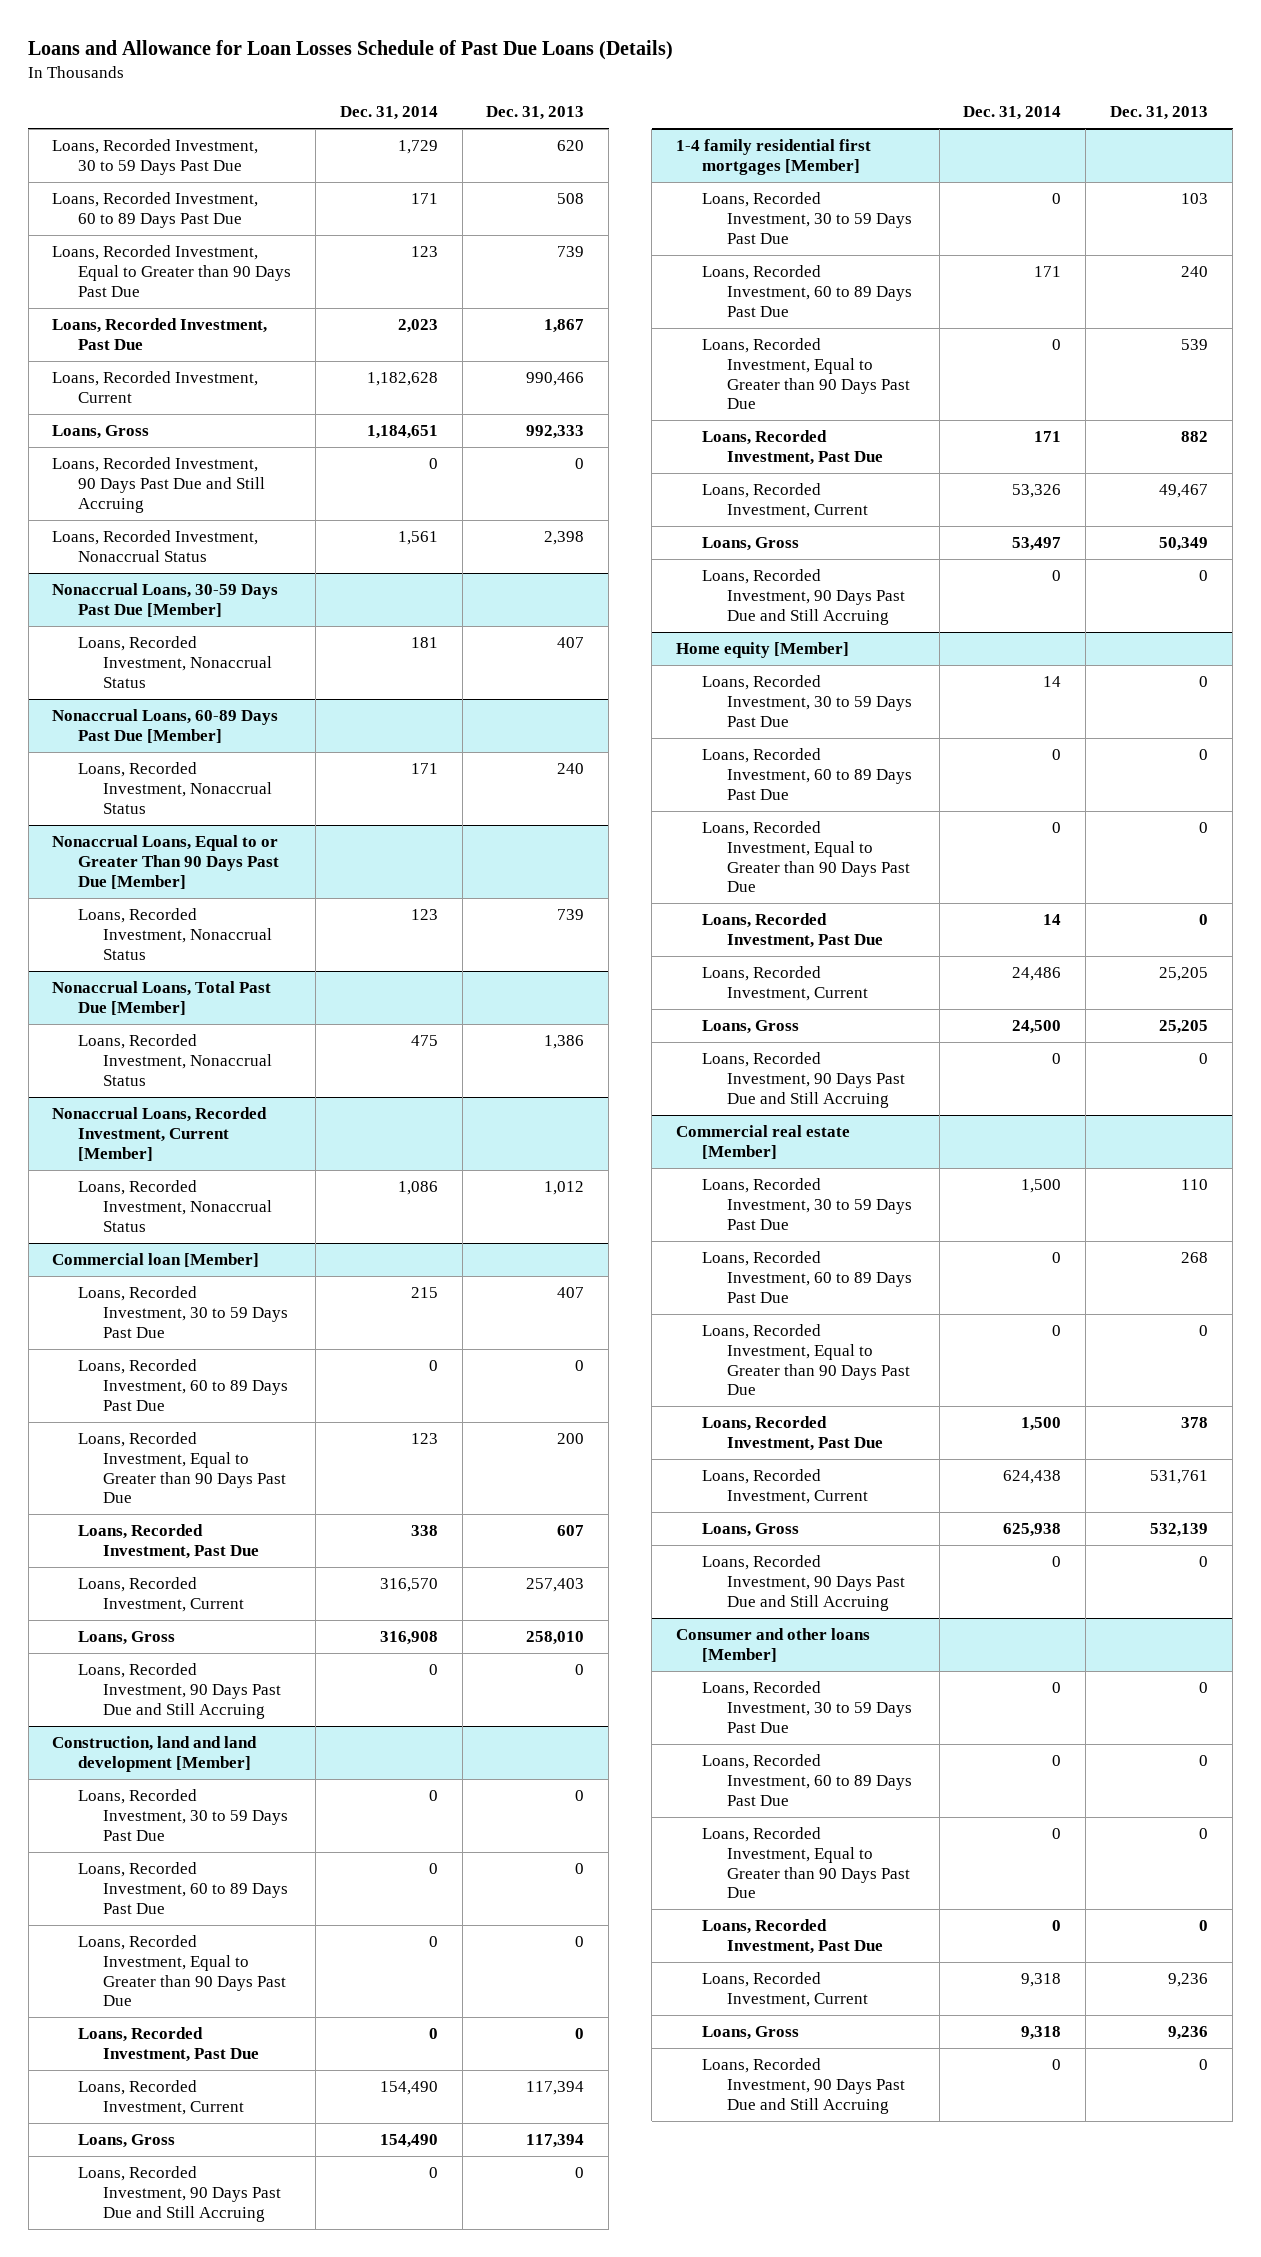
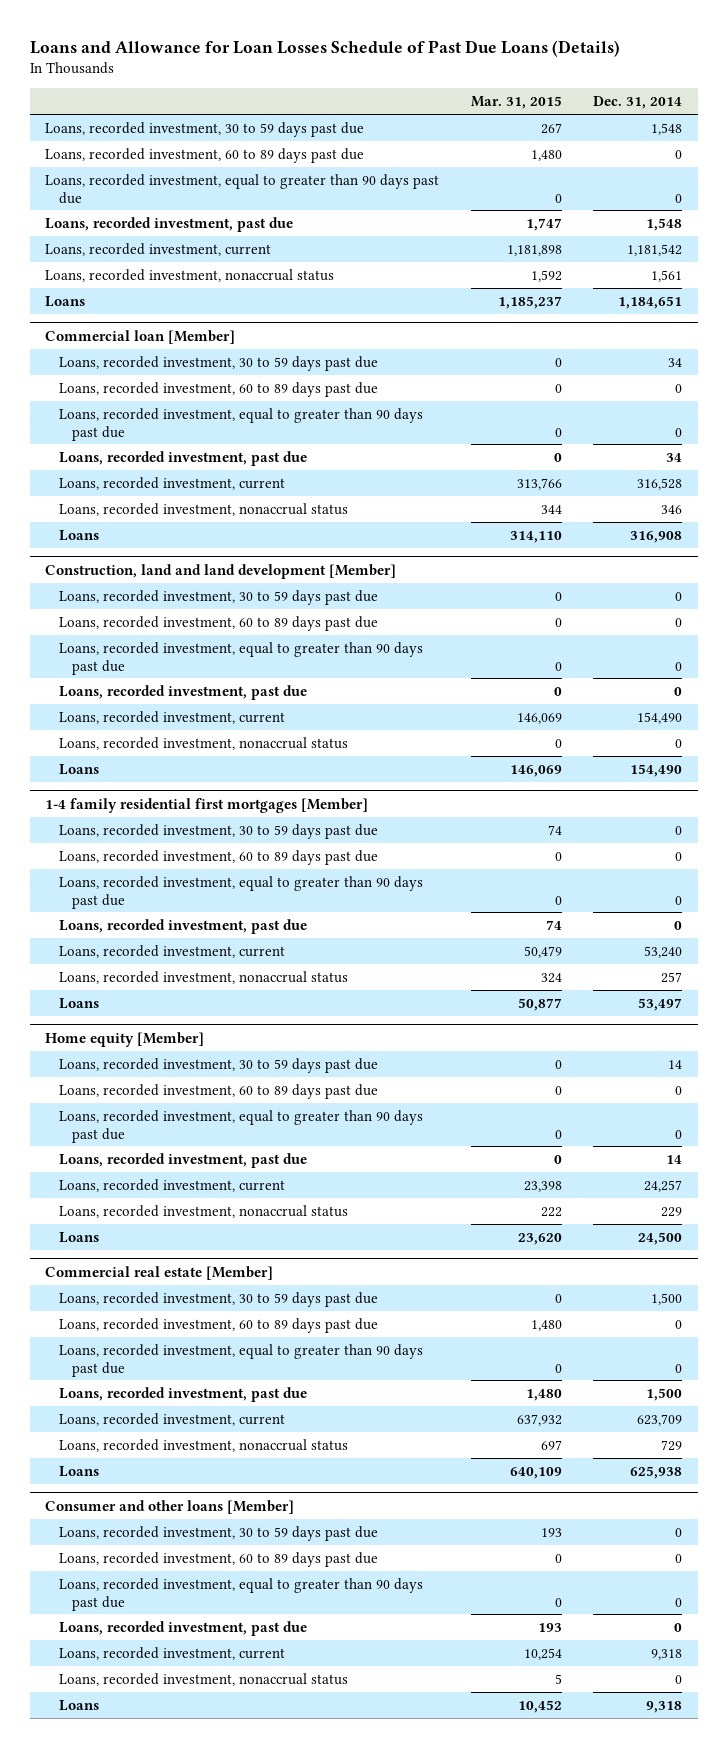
- | Dec. 31, 2014 | Dec. 31, 2013
+ | Mar. 31, 2015 | Dec. 31, 2014
- Loans, Recorded Investment, 30 to 59 Days Past Due | 1,729 | 620
- Loans, Recorded Investment, 60 to 89 Days Past Due | 171 | 508
- Loans, Recorded Investment, Equal to Greater than 90 Days Past Due | 123 | 739
- Loans, Recorded Investment, Past Due | 2,023 | 1,867
- Loans, Recorded Investment, Current | 1,182,628 | 990,466
- Loans, Gross | 1,184,651 | 992,333
- Loans, Recorded Investment, 90 Days Past Due and Still Accruing | 0 | 0
- Loans, Recorded Investment, Nonaccrual Status | 1,561 | 2,398
- Nonaccrual Loans, 30-59 Days Past Due [Member]
- Loans, Recorded Investment, Nonaccrual Status | 181 | 407
- Nonaccrual Loans, 60-89 Days Past Due [Member]
- Loans, Recorded Investment, Nonaccrual Status | 171 | 240
- Nonaccrual Loans, Equal to or Greater Than 90 Days Past Due [Member]
- Loans, Recorded Investment, Nonaccrual Status | 123 | 739
- Nonaccrual Loans, Total Past Due [Member]
- Loans, Recorded Investment, Nonaccrual Status | 475 | 1,386
- Nonaccrual Loans, Recorded Investment, Current [Member]
- Loans, Recorded Investment, Nonaccrual Status | 1,086 | 1,012
+ Loans, recorded investment, 30 to 59 days past due | 267 | 1,548
+ Loans, recorded investment, 60 to 89 days past due | 1,480 | 0
+ Loans, recorded investment, equal to greater than 90 days past due | 0 | 0
+ Loans, recorded investment, past due | 1,747 | 1,548
+ Loans, recorded investment, current | 1,181,898 | 1,181,542
+ Loans, recorded investment, nonaccrual status | 1,592 | 1,561
+ Loans | 1,185,237 | 1,184,651
@ Commercial loan [Member]
- Loans, Recorded Investment, 30 to 59 Days Past Due | 215 | 407
- Loans, Recorded Investment, 60 to 89 Days Past Due | 0 | 0
- Loans, Recorded Investment, Equal to Greater than 90 Days Past Due | 123 | 200
- Loans, Recorded Investment, Past Due | 338 | 607
- Loans, Recorded Investment, Current | 316,570 | 257,403
- Loans, Gross | 316,908 | 258,010
- Loans, Recorded Investment, 90 Days Past Due and Still Accruing | 0 | 0
+ Loans, recorded investment, 30 to 59 days past due | 0 | 34
+ Loans, recorded investment, 60 to 89 days past due | 0 | 0
+ Loans, recorded investment, equal to greater than 90 days past due | 0 | 0
+ Loans, recorded investment, past due | 0 | 34
+ Loans, recorded investment, current | 313,766 | 316,528
+ Loans, recorded investment, nonaccrual status | 344 | 346
+ Loans | 314,110 | 316,908
@ Construction, land and land development [Member]
- Loans, Recorded Investment, 30 to 59 Days Past Due | 0 | 0
- Loans, Recorded Investment, 60 to 89 Days Past Due | 0 | 0
- Loans, Recorded Investment, Equal to Greater than 90 Days Past Due | 0 | 0
- Loans, Recorded Investment, Past Due | 0 | 0
- Loans, Recorded Investment, Current | 154,490 | 117,394
- Loans, Gross | 154,490 | 117,394
- Loans, Recorded Investment, 90 Days Past Due and Still Accruing | 0 | 0
+ Loans, recorded investment, 30 to 59 days past due | 0 | 0
+ Loans, recorded investment, 60 to 89 days past due | 0 | 0
+ Loans, recorded investment, equal to greater than 90 days past due | 0 | 0
+ Loans, recorded investment, past due | 0 | 0
+ Loans, recorded investment, current | 146,069 | 154,490
+ Loans, recorded investment, nonaccrual status | 0 | 0
+ Loans | 146,069 | 154,490
@ 1-4 family residential first mortgages [Member]
- Loans, Recorded Investment, 30 to 59 Days Past Due | 0 | 103
- Loans, Recorded Investment, 60 to 89 Days Past Due | 171 | 240
- Loans, Recorded Investment, Equal to Greater than 90 Days Past Due | 0 | 539
- Loans, Recorded Investment, Past Due | 171 | 882
- Loans, Recorded Investment, Current | 53,326 | 49,467
- Loans, Gross | 53,497 | 50,349
- Loans, Recorded Investment, 90 Days Past Due and Still Accruing | 0 | 0
+ Loans, recorded investment, 30 to 59 days past due | 74 | 0
+ Loans, recorded investment, 60 to 89 days past due | 0 | 0
+ Loans, recorded investment, equal to greater than 90 days past due | 0 | 0
+ Loans, recorded investment, past due | 74 | 0
+ Loans, recorded investment, current | 50,479 | 53,240
+ Loans, recorded investment, nonaccrual status | 324 | 257
+ Loans | 50,877 | 53,497
@ Home equity [Member]
- Loans, Recorded Investment, 30 to 59 Days Past Due | 14 | 0
- Loans, Recorded Investment, 60 to 89 Days Past Due | 0 | 0
- Loans, Recorded Investment, Equal to Greater than 90 Days Past Due | 0 | 0
- Loans, Recorded Investment, Past Due | 14 | 0
- Loans, Recorded Investment, Current | 24,486 | 25,205
- Loans, Gross | 24,500 | 25,205
- Loans, Recorded Investment, 90 Days Past Due and Still Accruing | 0 | 0
+ Loans, recorded investment, 30 to 59 days past due | 0 | 14
+ Loans, recorded investment, 60 to 89 days past due | 0 | 0
+ Loans, recorded investment, equal to greater than 90 days past due | 0 | 0
+ Loans, recorded investment, past due | 0 | 14
+ Loans, recorded investment, current | 23,398 | 24,257
+ Loans, recorded investment, nonaccrual status | 222 | 229
+ Loans | 23,620 | 24,500
@ Commercial real estate [Member]
- Loans, Recorded Investment, 30 to 59 Days Past Due | 1,500 | 110
- Loans, Recorded Investment, 60 to 89 Days Past Due | 0 | 268
- Loans, Recorded Investment, Equal to Greater than 90 Days Past Due | 0 | 0
- Loans, Recorded Investment, Past Due | 1,500 | 378
- Loans, Recorded Investment, Current | 624,438 | 531,761
- Loans, Gross | 625,938 | 532,139
- Loans, Recorded Investment, 90 Days Past Due and Still Accruing | 0 | 0
+ Loans, recorded investment, 30 to 59 days past due | 0 | 1,500
+ Loans, recorded investment, 60 to 89 days past due | 1,480 | 0
+ Loans, recorded investment, equal to greater than 90 days past due | 0 | 0
+ Loans, recorded investment, past due | 1,480 | 1,500
+ Loans, recorded investment, current | 637,932 | 623,709
+ Loans, recorded investment, nonaccrual status | 697 | 729
+ Loans | 640,109 | 625,938
@ Consumer and other loans [Member]
- Loans, Recorded Investment, 30 to 59 Days Past Due | 0 | 0
- Loans, Recorded Investment, 60 to 89 Days Past Due | 0 | 0
- Loans, Recorded Investment, Equal to Greater than 90 Days Past Due | 0 | 0
- Loans, Recorded Investment, Past Due | 0 | 0
- Loans, Recorded Investment, Current | 9,318 | 9,236
- Loans, Gross | 9,318 | 9,236
- Loans, Recorded Investment, 90 Days Past Due and Still Accruing | 0 | 0
+ Loans, recorded investment, 30 to 59 days past due | 193 | 0
+ Loans, recorded investment, 60 to 89 days past due | 0 | 0
+ Loans, recorded investment, equal to greater than 90 days past due | 0 | 0
+ Loans, recorded investment, past due | 193 | 0
+ Loans, recorded investment, current | 10,254 | 9,318
+ Loans, recorded investment, nonaccrual status | 5 | 0
+ Loans | 10,452 | 9,318

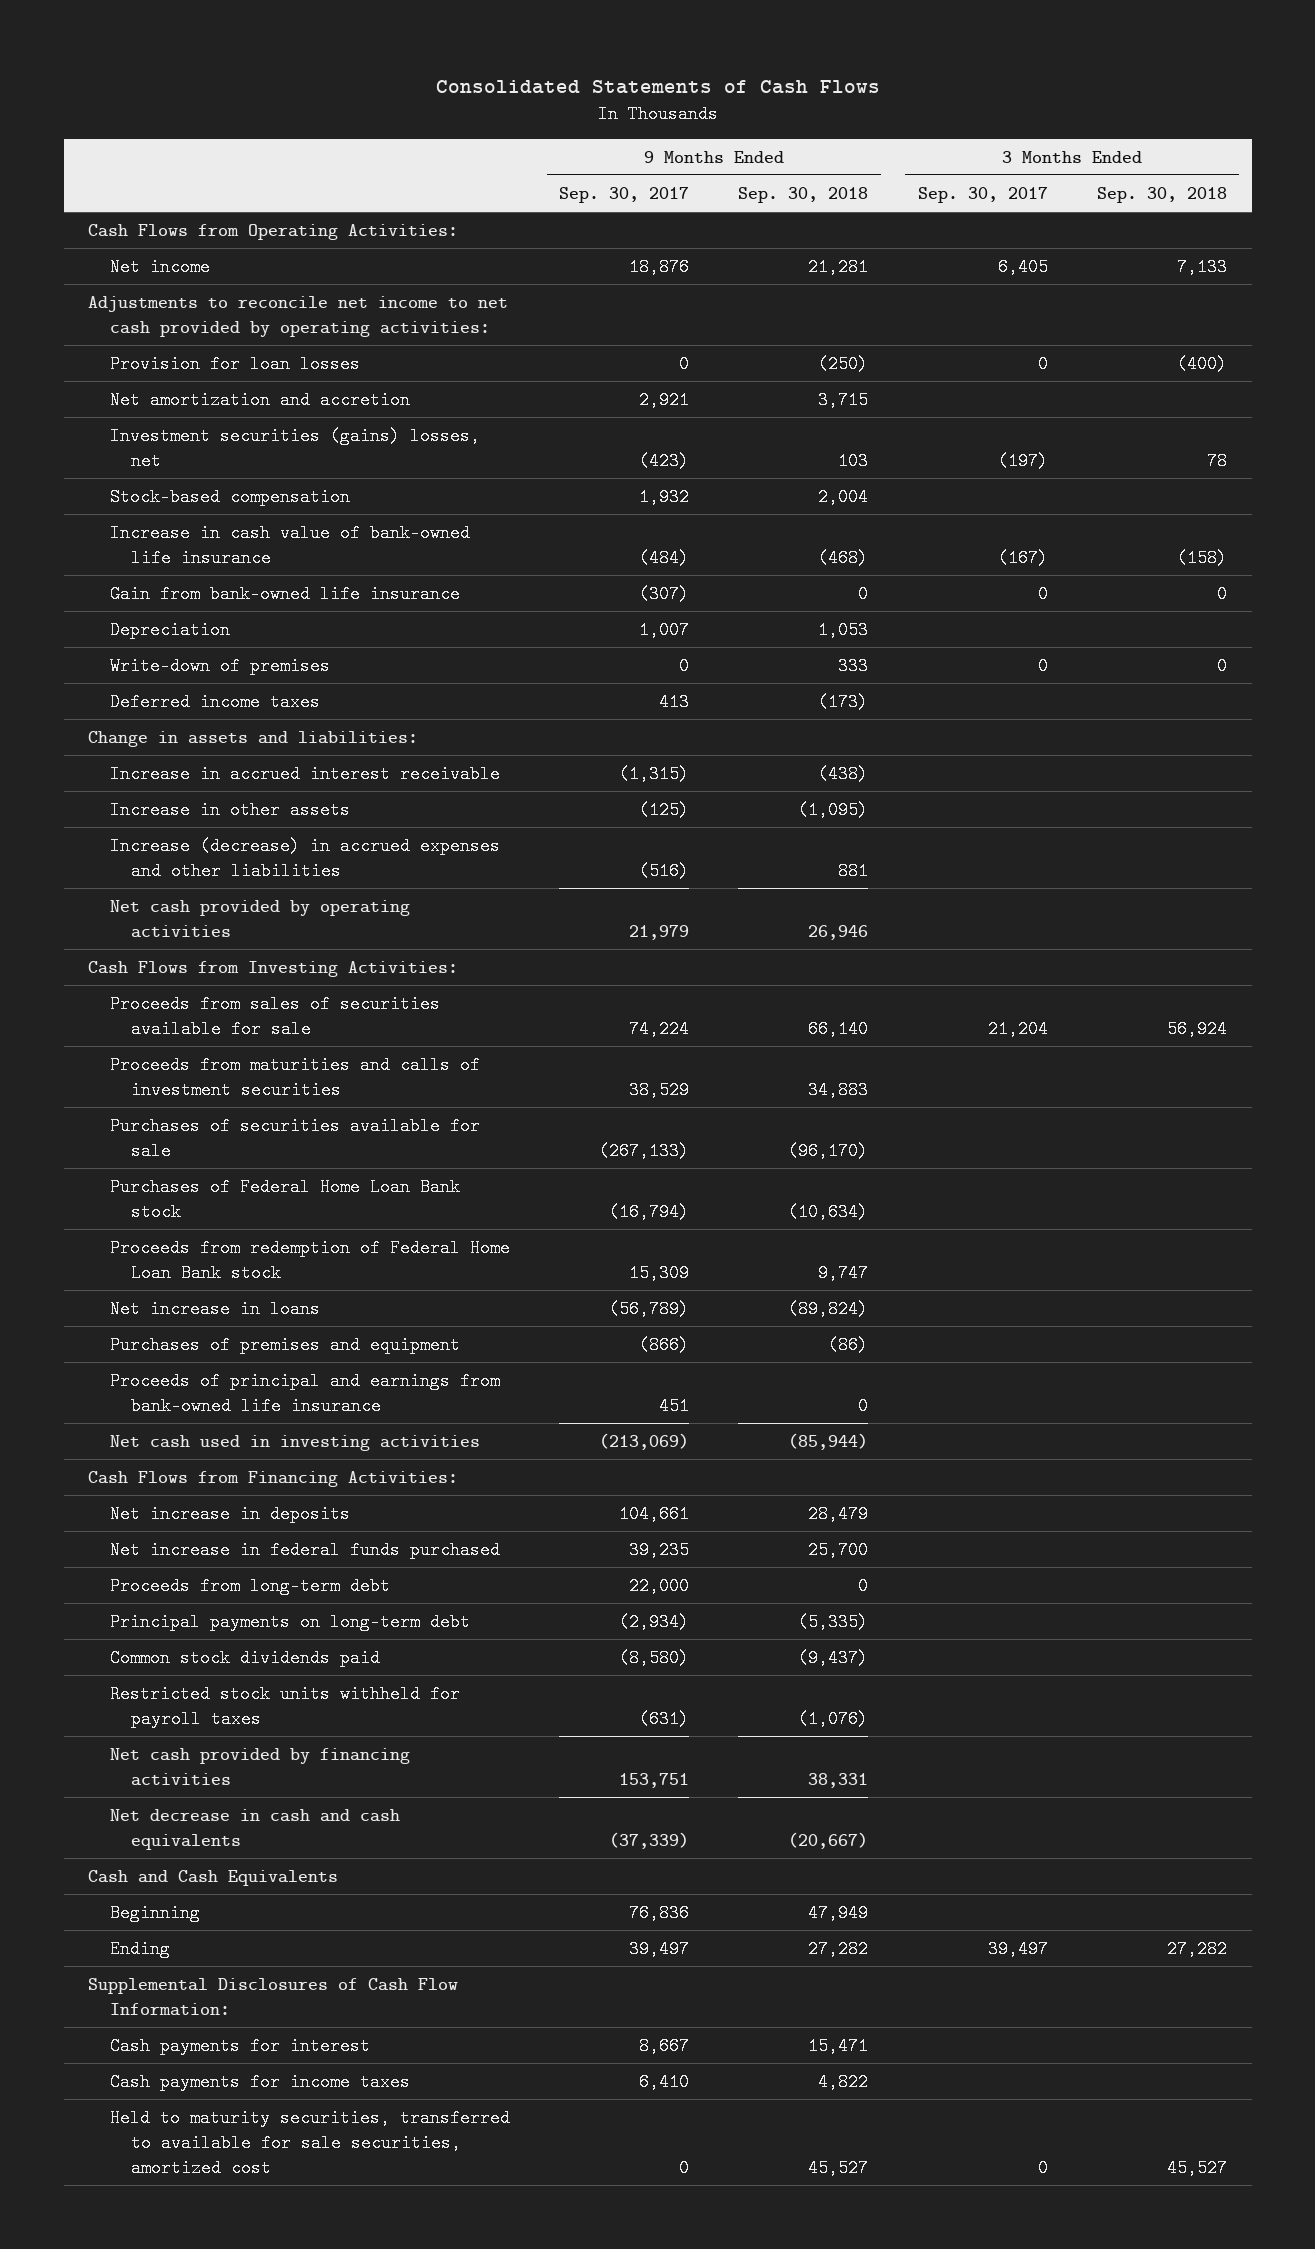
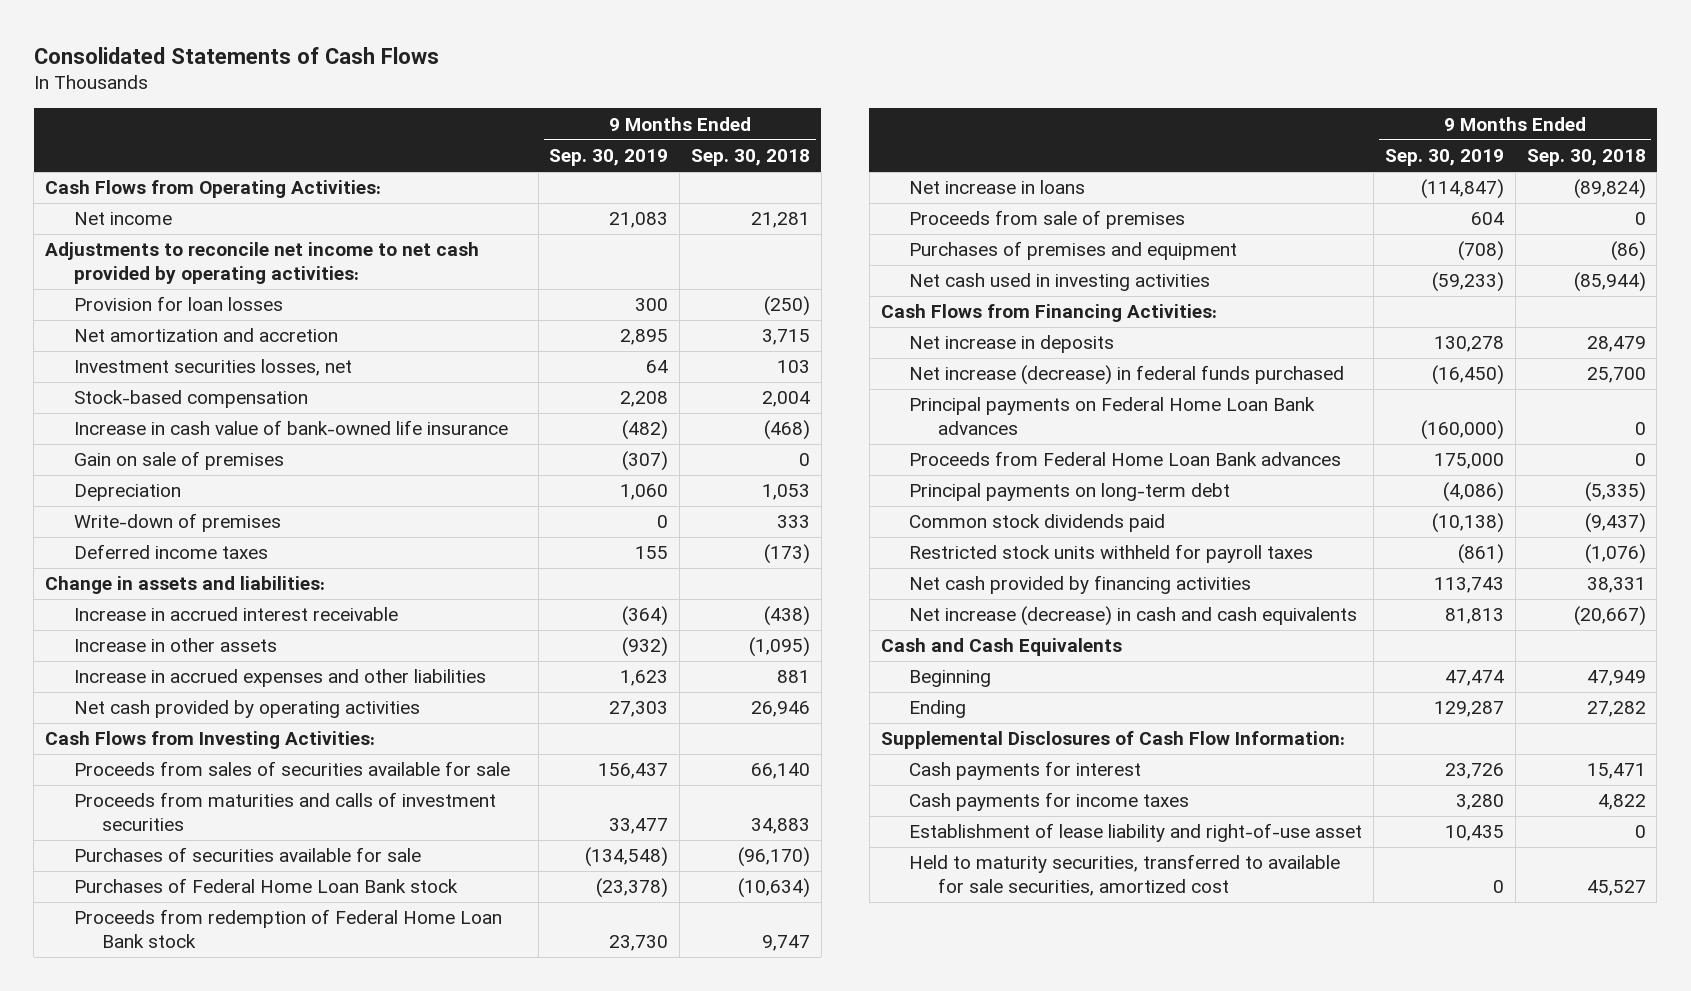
- | 9 Months Ended Sep. 30, 2017 | 9 Months Ended Sep. 30, 2018 | 3 Months Ended Sep. 30, 2017 | 3 Months Ended Sep. 30, 2018
+ | 9 Months Ended Sep. 30, 2019 | 9 Months Ended Sep. 30, 2018
- Investment securities (gains) losses, net | (423) | 103 | (197) | 78
+ Investment securities losses, net | 64 | 103
- Gain from bank-owned life insurance | (307) | 0 | 0 | 0
+ Gain on sale of premises | (307) | 0
- Increase (decrease) in accrued expenses and other liabilities | (516) | 881 | |
+ Increase in accrued expenses and other liabilities | 1,623 | 881
+ Proceeds from sale of premises | 604 | 0
- Proceeds of principal and earnings from bank-owned life insurance | 451 | 0 | |
- Net increase in federal funds purchased | 39,235 | 25,700 | |
- Proceeds from long-term debt | 22,000 | 0 | |
+ Net increase (decrease) in federal funds purchased | (16,450) | 25,700
+ Principal payments on Federal Home Loan Bank advances | (160,000) | 0
+ Proceeds from Federal Home Loan Bank advances | 175,000 | 0
- Net decrease in cash and cash equivalents | (37,339) | (20,667) | |
+ Net increase (decrease) in cash and cash equivalents | 81,813 | (20,667)
+ Establishment of lease liability and right-of-use asset | 10,435 | 0

